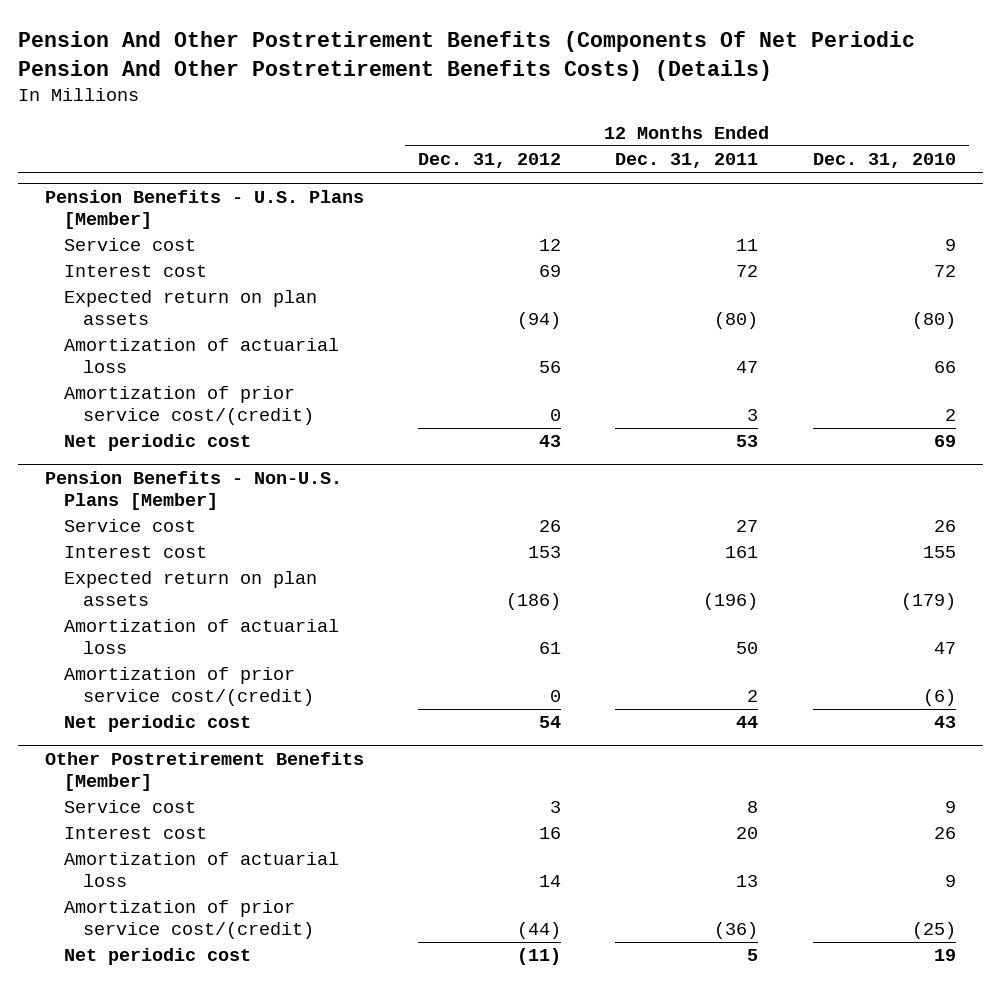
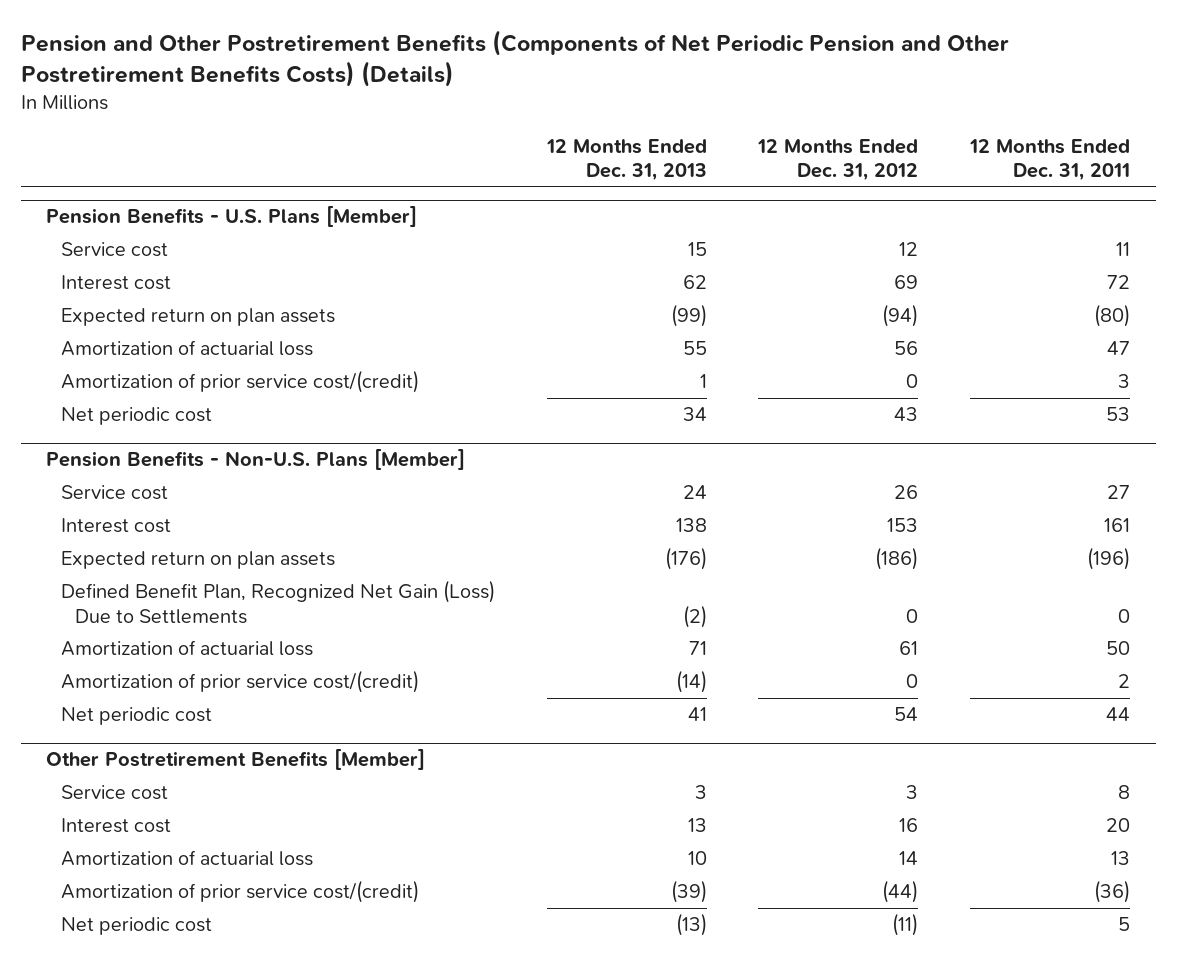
- Pension And Other Postretirement Benefits (Components Of Net Periodic Pension And Other Postretirement Benefits Costs) (Details)
+ Pension and Other Postretirement Benefits (Components of Net Periodic Pension and Other Postretirement Benefits Costs) (Details)
- | 12 Months Ended Dec. 31, 2012 | 12 Months Ended Dec. 31, 2011 | 12 Months Ended Dec. 31, 2010
+ | 12 Months Ended Dec. 31, 2013 | 12 Months Ended Dec. 31, 2012 | 12 Months Ended Dec. 31, 2011
@ Pension Benefits - Non-U.S. Plans [Member]
+ Defined Benefit Plan, Recognized Net Gain (Loss) Due to Settlements | (2) | 0 | 0

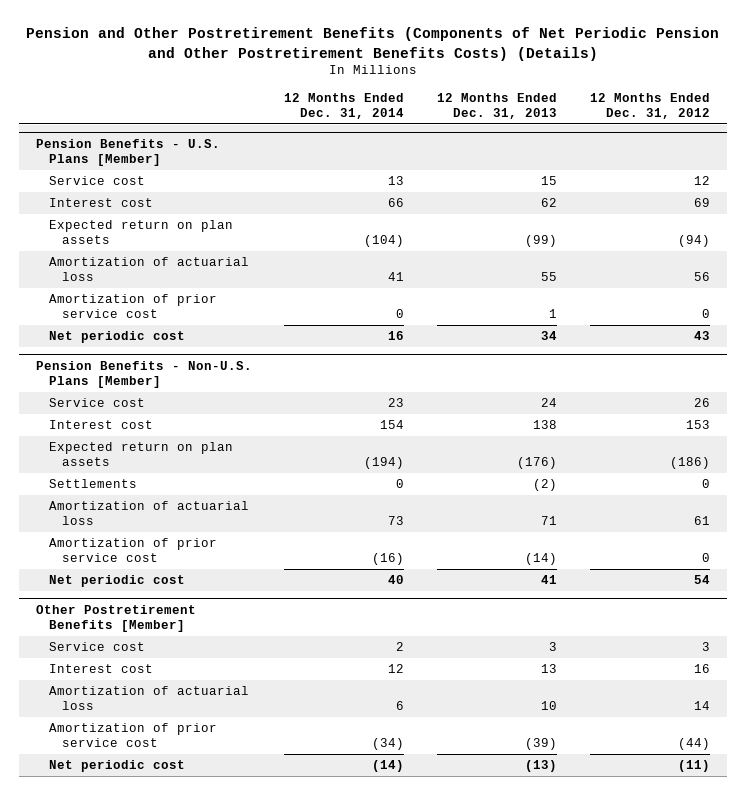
- | 12 Months Ended Dec. 31, 2013 | 12 Months Ended Dec. 31, 2012 | 12 Months Ended Dec. 31, 2011
+ | 12 Months Ended Dec. 31, 2014 | 12 Months Ended Dec. 31, 2013 | 12 Months Ended Dec. 31, 2012
@ Pension Benefits - U.S. Plans [Member]
- Amortization of prior service cost/(credit) | 1 | 0 | 3
+ Amortization of prior service cost | 0 | 1 | 0
@ Pension Benefits - Non-U.S. Plans [Member]
- Defined Benefit Plan, Recognized Net Gain (Loss) Due to Settlements | (2) | 0 | 0
+ Settlements | 0 | (2) | 0
- Amortization of prior service cost/(credit) | (14) | 0 | 2
+ Amortization of prior service cost | (16) | (14) | 0
@ Other Postretirement Benefits [Member]
- Amortization of prior service cost/(credit) | (39) | (44) | (36)
+ Amortization of prior service cost | (34) | (39) | (44)

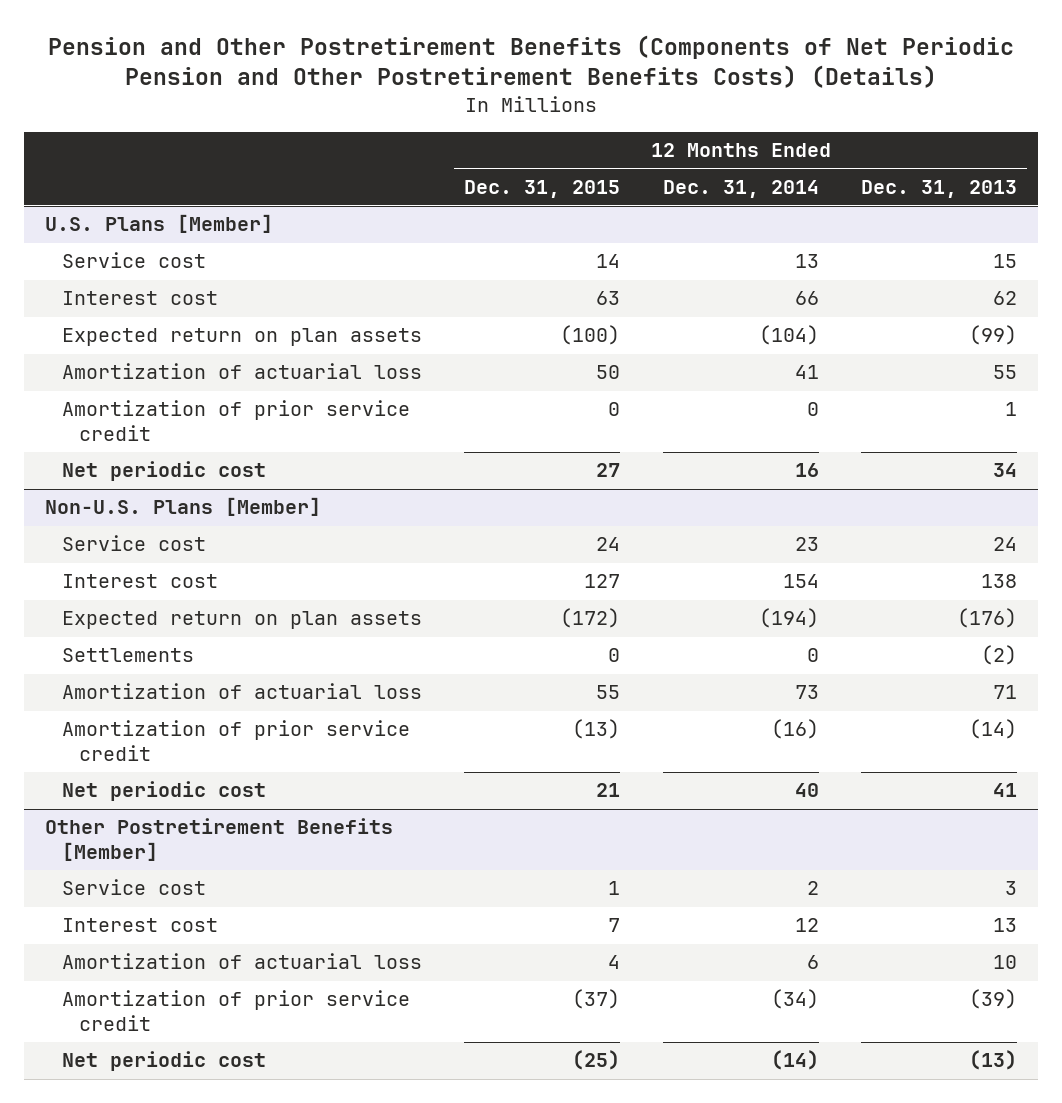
- | 12 Months Ended Dec. 31, 2014 | 12 Months Ended Dec. 31, 2013 | 12 Months Ended Dec. 31, 2012
+ | 12 Months Ended Dec. 31, 2015 | 12 Months Ended Dec. 31, 2014 | 12 Months Ended Dec. 31, 2013
- Pension Benefits - U.S. Plans [Member]
+ U.S. Plans [Member]
- Amortization of prior service cost | 0 | 1 | 0
+ Amortization of prior service credit | 0 | 0 | 1
- Pension Benefits - Non-U.S. Plans [Member]
+ Non-U.S. Plans [Member]
- Amortization of prior service cost | (16) | (14) | 0
+ Amortization of prior service credit | (13) | (16) | (14)
@ Other Postretirement Benefits [Member]
- Amortization of prior service cost | (34) | (39) | (44)
+ Amortization of prior service credit | (37) | (34) | (39)

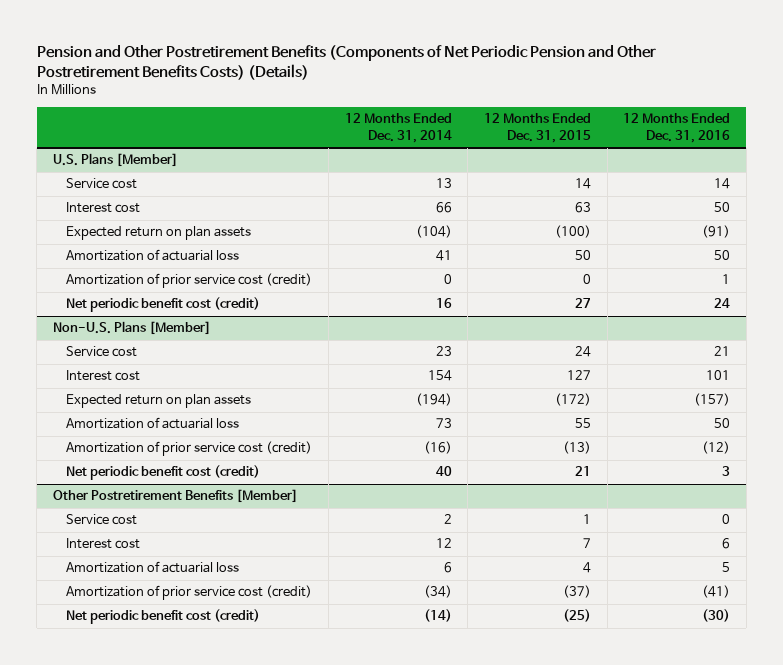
- | 12 Months Ended Dec. 31, 2015 | 12 Months Ended Dec. 31, 2014 | 12 Months Ended Dec. 31, 2013
+ | 12 Months Ended Dec. 31, 2014 | 12 Months Ended Dec. 31, 2015 | 12 Months Ended Dec. 31, 2016
@ U.S. Plans [Member]
- Amortization of prior service credit | 0 | 0 | 1
- Net periodic cost | 27 | 16 | 34
+ Amortization of prior service cost (credit) | 0 | 0 | 1
+ Net periodic benefit cost (credit) | 16 | 27 | 24
@ Non-U.S. Plans [Member]
- Settlements | 0 | 0 | (2)
- Amortization of prior service credit | (13) | (16) | (14)
- Net periodic cost | 21 | 40 | 41
+ Amortization of prior service cost (credit) | (16) | (13) | (12)
+ Net periodic benefit cost (credit) | 40 | 21 | 3
@ Other Postretirement Benefits [Member]
- Amortization of prior service credit | (37) | (34) | (39)
- Net periodic cost | (25) | (14) | (13)
+ Amortization of prior service cost (credit) | (34) | (37) | (41)
+ Net periodic benefit cost (credit) | (14) | (25) | (30)

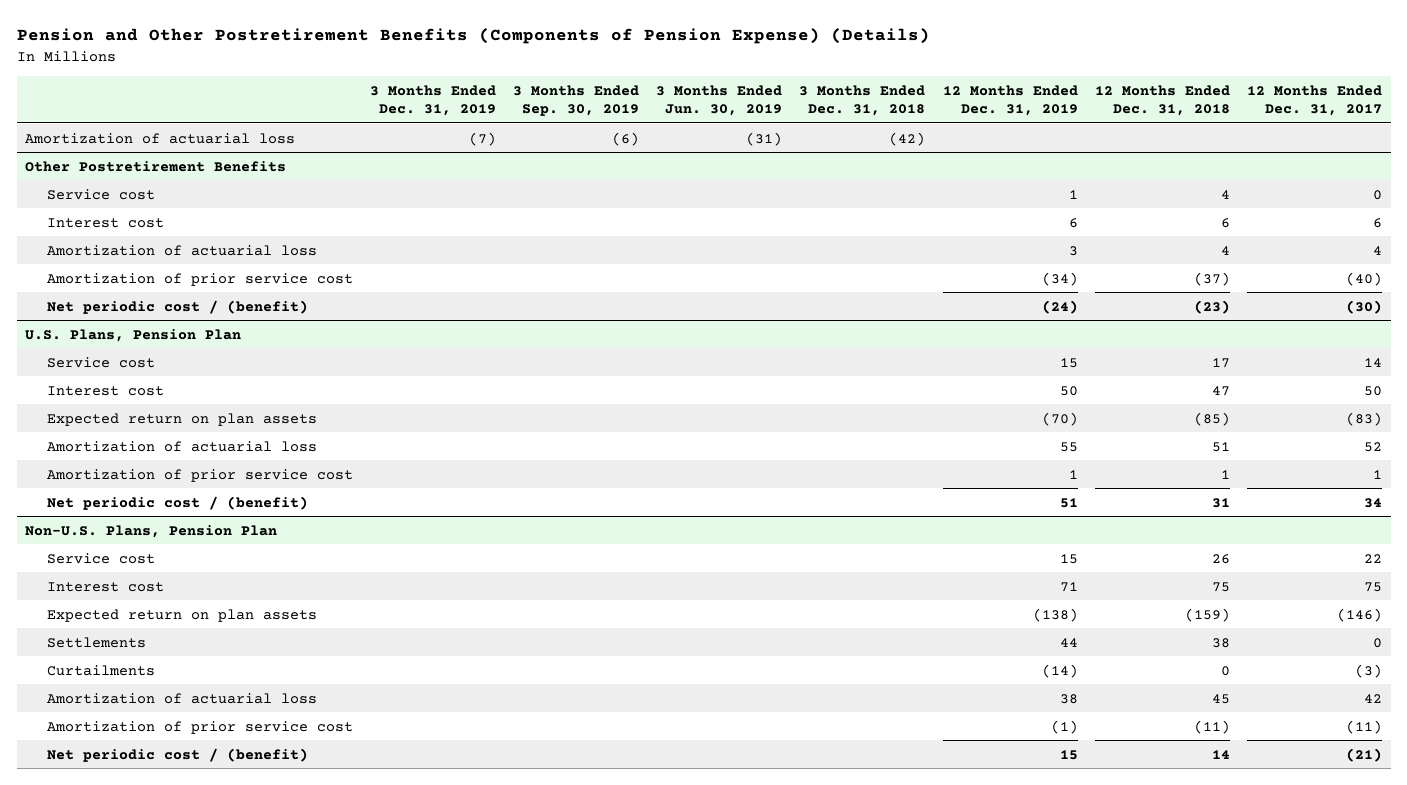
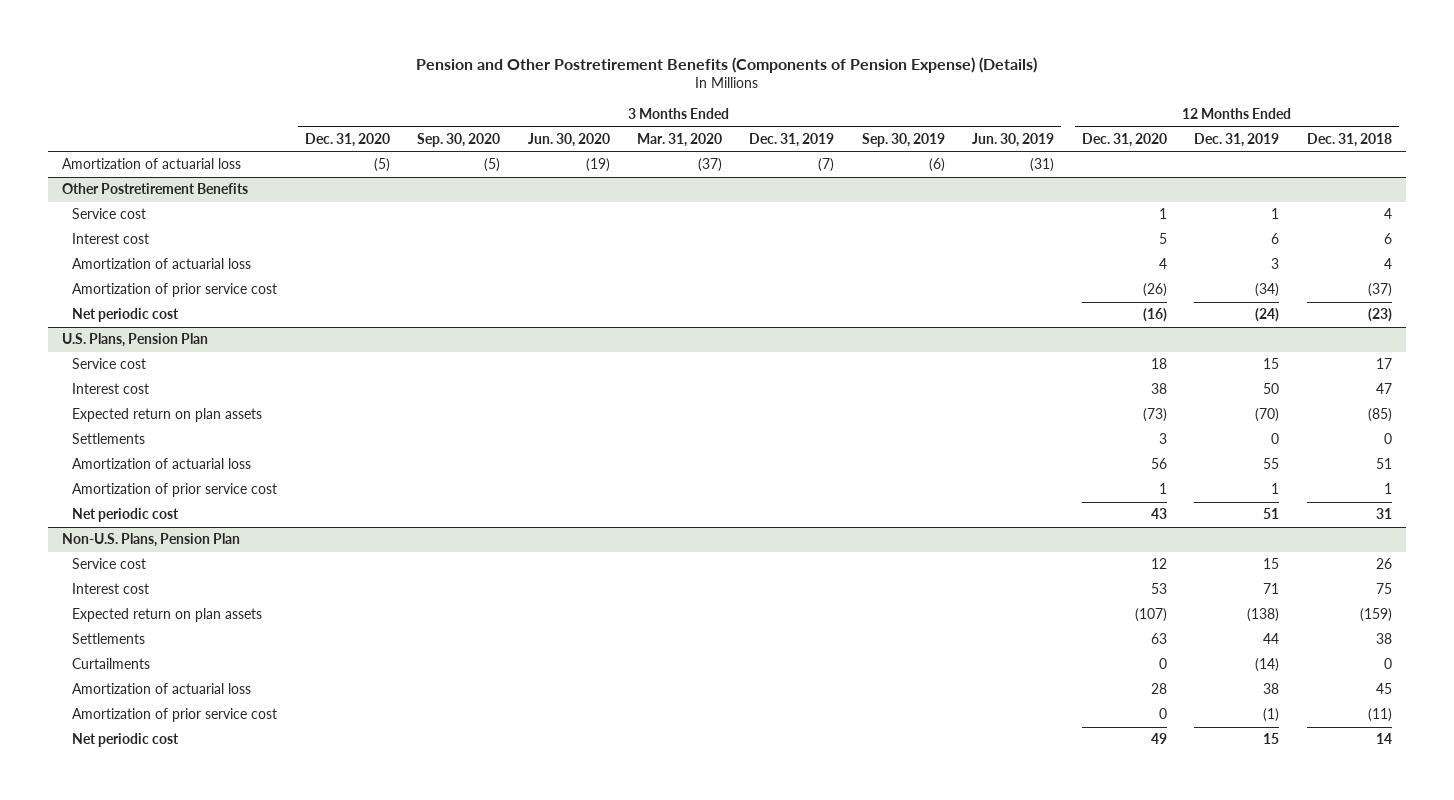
- | 3 Months Ended Dec. 31, 2019 | 3 Months Ended Sep. 30, 2019 | 3 Months Ended Jun. 30, 2019 | 3 Months Ended Dec. 31, 2018 | 12 Months Ended Dec. 31, 2019 | 12 Months Ended Dec. 31, 2018 | 12 Months Ended Dec. 31, 2017
+ | 3 Months Ended Dec. 31, 2020 | 3 Months Ended Sep. 30, 2020 | 3 Months Ended Jun. 30, 2020 | 3 Months Ended Mar. 31, 2020 | 3 Months Ended Dec. 31, 2019 | 3 Months Ended Sep. 30, 2019 | 3 Months Ended Jun. 30, 2019 | 12 Months Ended Dec. 31, 2020 | 12 Months Ended Dec. 31, 2019 | 12 Months Ended Dec. 31, 2018
@ Other Postretirement Benefits
- Net periodic cost / (benefit) | | | | | (24) | (23) | (30)
+ Net periodic cost | | | | | | | | (16) | (24) | (23)
@ U.S. Plans, Pension Plan
+ Settlements | | | | | | | | 3 | 0 | 0
- Net periodic cost / (benefit) | | | | | 51 | 31 | 34
+ Net periodic cost | | | | | | | | 43 | 51 | 31
@ Non-U.S. Plans, Pension Plan
- Net periodic cost / (benefit) | | | | | 15 | 14 | (21)
+ Net periodic cost | | | | | | | | 49 | 15 | 14

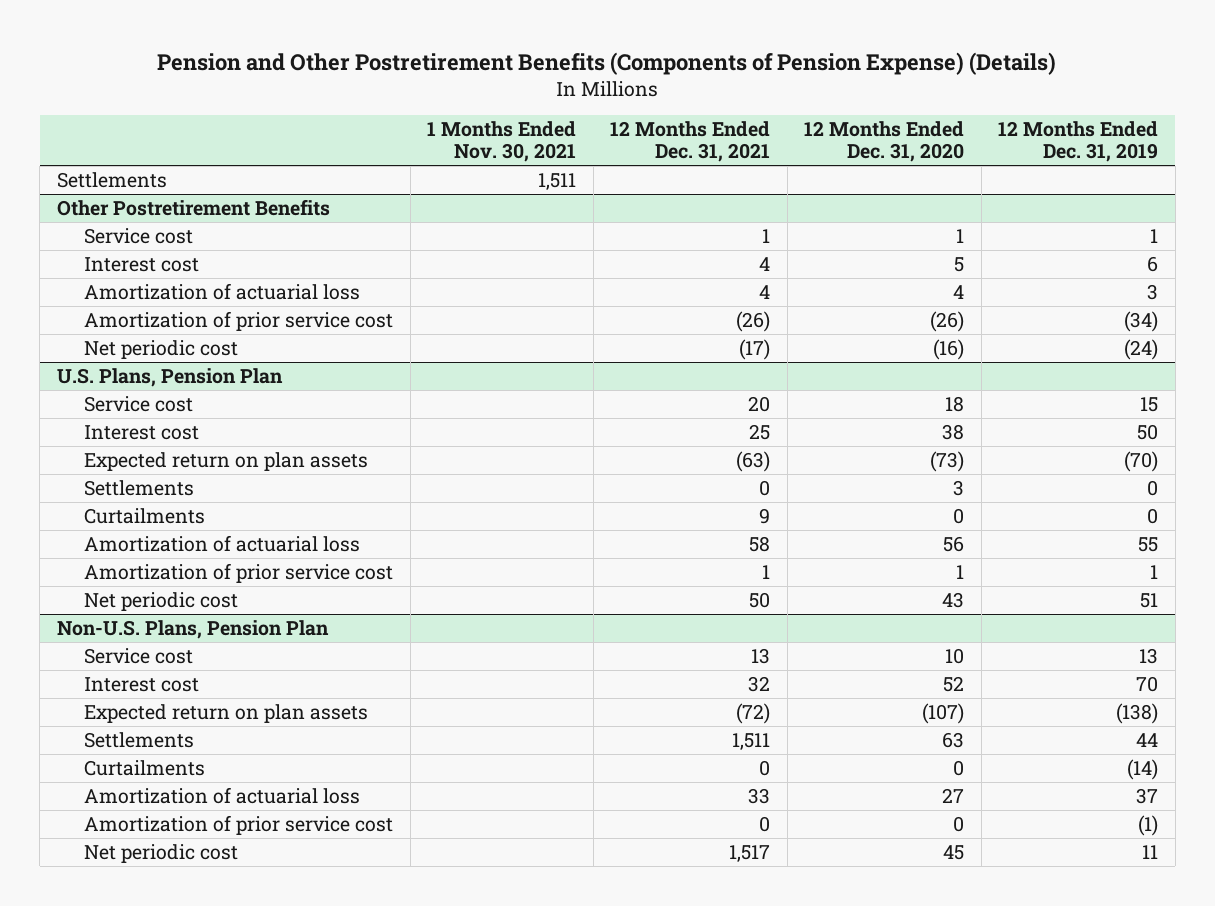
- | 3 Months Ended Dec. 31, 2020 | 3 Months Ended Sep. 30, 2020 | 3 Months Ended Jun. 30, 2020 | 3 Months Ended Mar. 31, 2020 | 3 Months Ended Dec. 31, 2019 | 3 Months Ended Sep. 30, 2019 | 3 Months Ended Jun. 30, 2019 | 12 Months Ended Dec. 31, 2020 | 12 Months Ended Dec. 31, 2019 | 12 Months Ended Dec. 31, 2018
+ | 1 Months Ended Nov. 30, 2021 | 12 Months Ended Dec. 31, 2021 | 12 Months Ended Dec. 31, 2020 | 12 Months Ended Dec. 31, 2019
- Amortization of actuarial loss | (5) | (5) | (19) | (37) | (7) | (6) | (31) | | |
+ Settlements | 1,511 | | |
@ U.S. Plans, Pension Plan
+ Curtailments | | 9 | 0 | 0
@ Non-U.S. Plans, Pension Plan
- Service cost | | | | | | | | 12 | 15 | 26
- Interest cost | | | | | | | | 53 | 71 | 75
+ Service cost | | 13 | 10 | 13
+ Interest cost | | 32 | 52 | 70
- Amortization of actuarial loss | | | | | | | | 28 | 38 | 45
+ Amortization of actuarial loss | | 33 | 27 | 37
- Net periodic cost | | | | | | | | 49 | 15 | 14
+ Net periodic cost | | 1,517 | 45 | 11

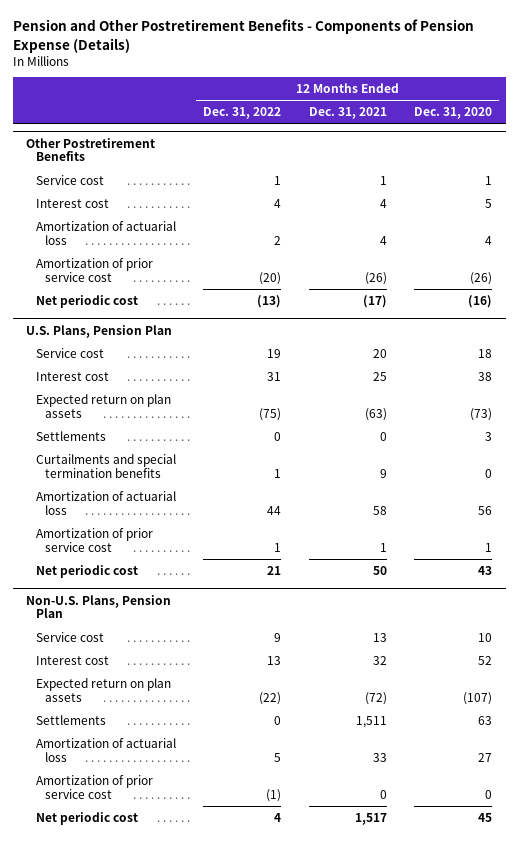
- Pension and Other Postretirement Benefits (Components of Pension Expense) (Details)
+ Pension and Other Postretirement Benefits - Components of Pension Expense (Details)
- | 1 Months Ended Nov. 30, 2021 | 12 Months Ended Dec. 31, 2021 | 12 Months Ended Dec. 31, 2020 | 12 Months Ended Dec. 31, 2019
+ | 12 Months Ended Dec. 31, 2022 | 12 Months Ended Dec. 31, 2021 | 12 Months Ended Dec. 31, 2020
- Settlements | 1,511 | | |
@ U.S. Plans, Pension Plan
- Curtailments | | 9 | 0 | 0
+ Curtailments and special termination benefits | 1 | 9 | 0
@ Non-U.S. Plans, Pension Plan
- Curtailments | | 0 | 0 | (14)

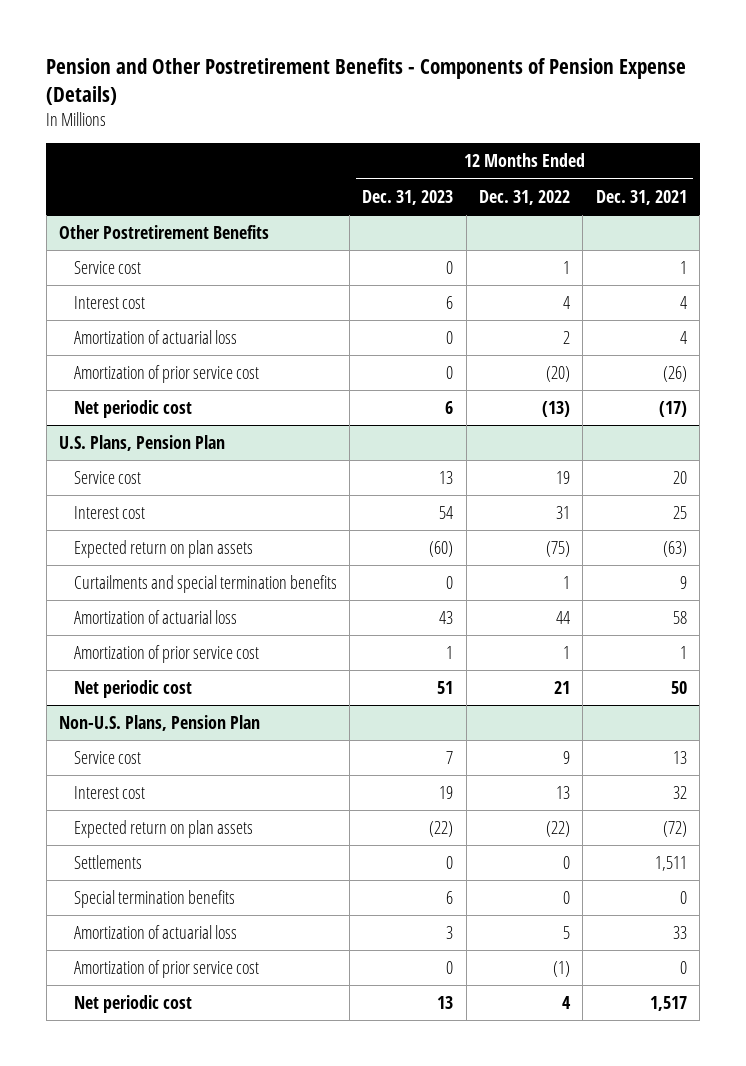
- | 12 Months Ended Dec. 31, 2022 | 12 Months Ended Dec. 31, 2021 | 12 Months Ended Dec. 31, 2020
+ | 12 Months Ended Dec. 31, 2023 | 12 Months Ended Dec. 31, 2022 | 12 Months Ended Dec. 31, 2021
@ U.S. Plans, Pension Plan
- Settlements | 0 | 0 | 3
@ Non-U.S. Plans, Pension Plan
+ Special termination benefits | 6 | 0 | 0

